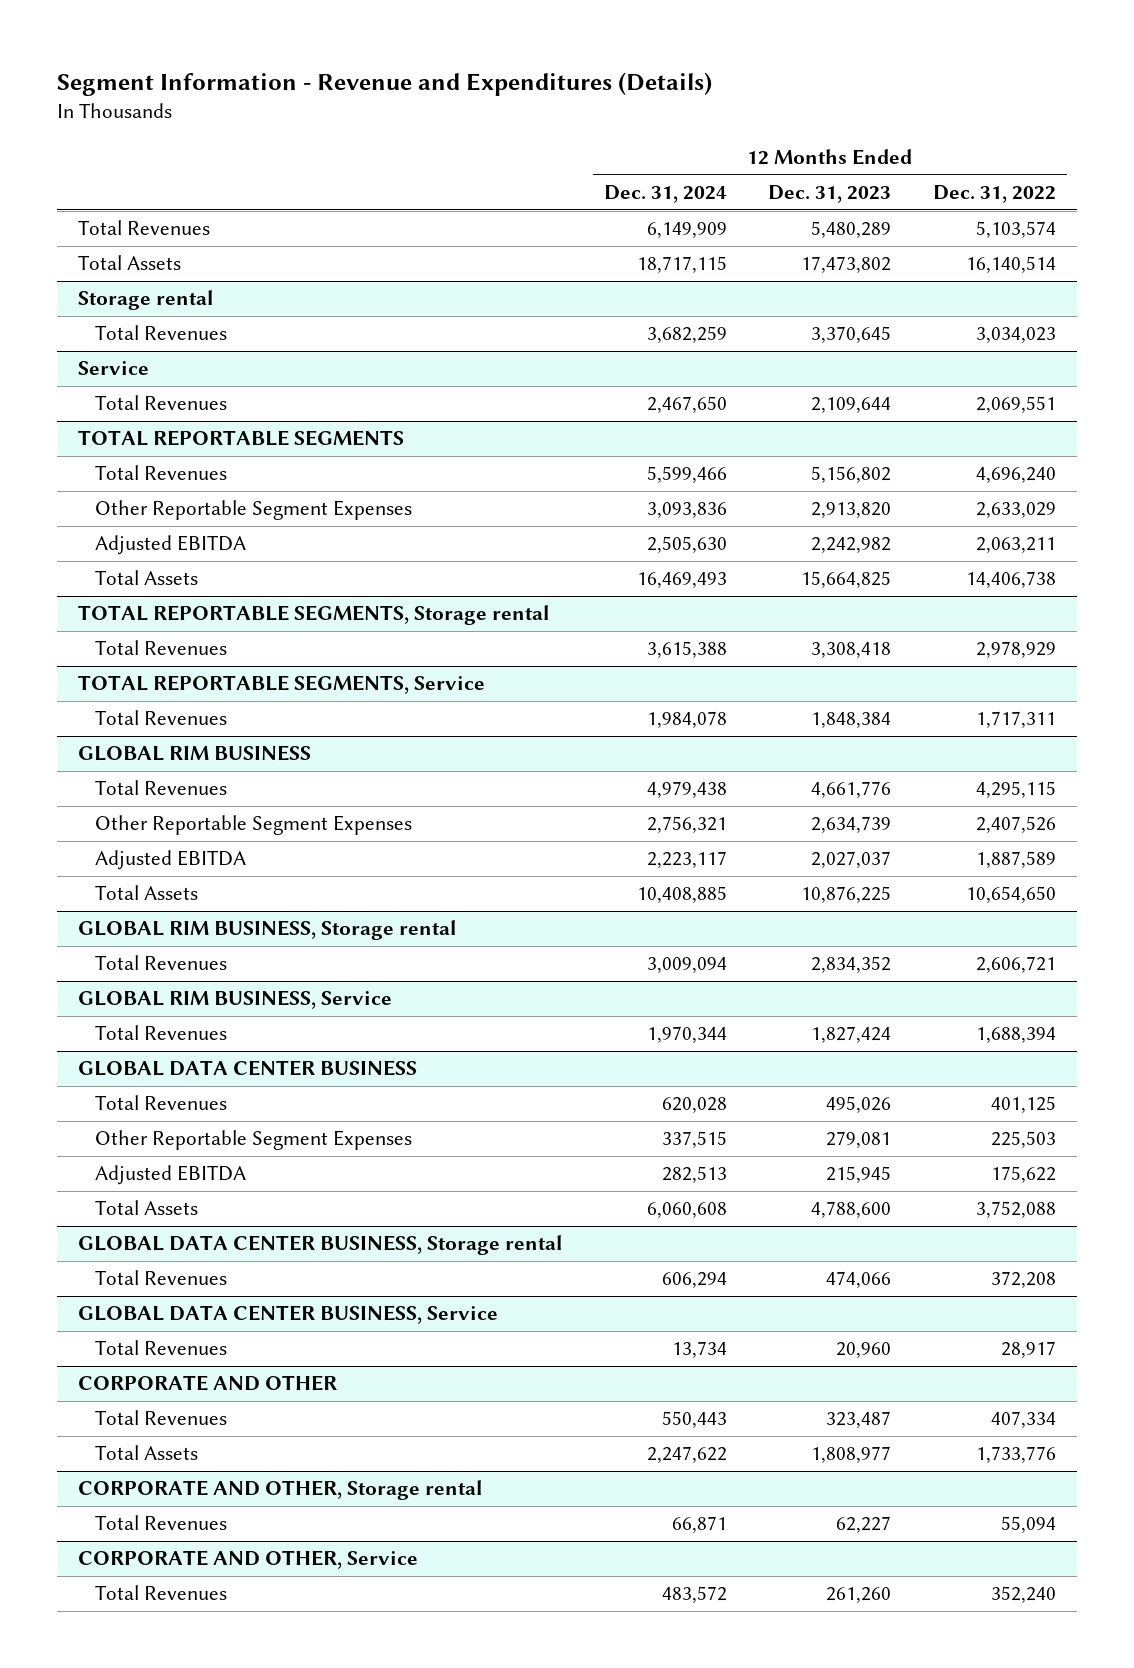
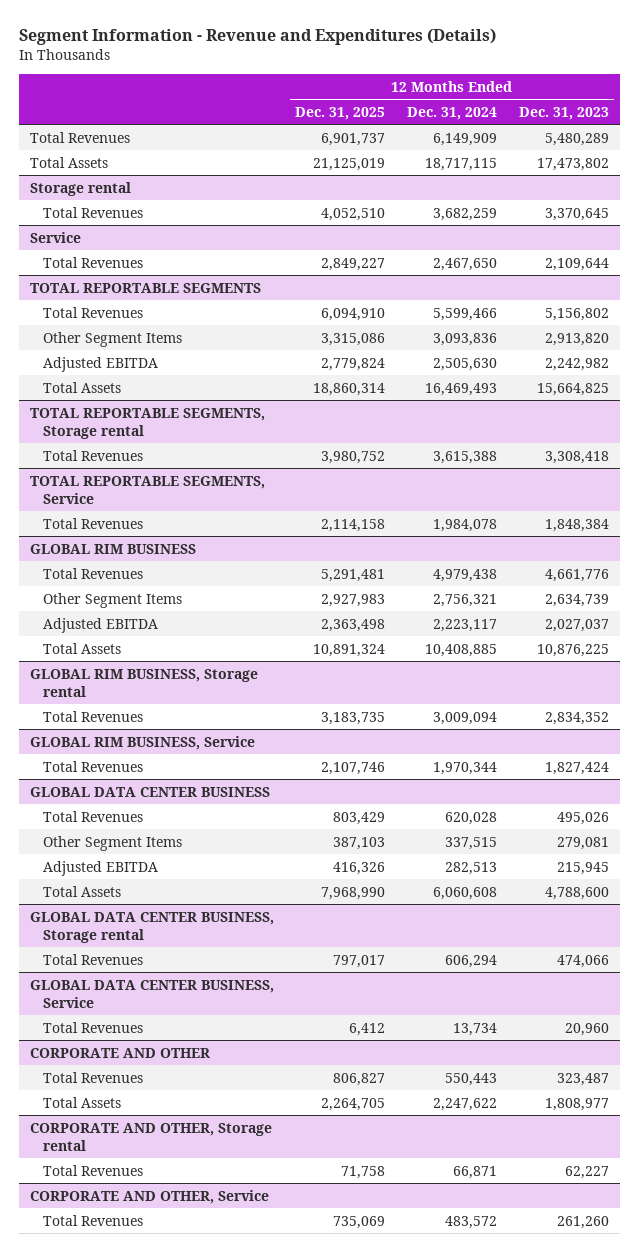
- | 12 Months Ended Dec. 31, 2024 | 12 Months Ended Dec. 31, 2023 | 12 Months Ended Dec. 31, 2022
+ | 12 Months Ended Dec. 31, 2025 | 12 Months Ended Dec. 31, 2024 | 12 Months Ended Dec. 31, 2023
@ TOTAL REPORTABLE SEGMENTS
- Other Reportable Segment Expenses | 3,093,836 | 2,913,820 | 2,633,029
+ Other Segment Items | 3,315,086 | 3,093,836 | 2,913,820
@ GLOBAL RIM BUSINESS
- Other Reportable Segment Expenses | 2,756,321 | 2,634,739 | 2,407,526
+ Other Segment Items | 2,927,983 | 2,756,321 | 2,634,739
@ GLOBAL DATA CENTER BUSINESS
- Other Reportable Segment Expenses | 337,515 | 279,081 | 225,503
+ Other Segment Items | 387,103 | 337,515 | 279,081

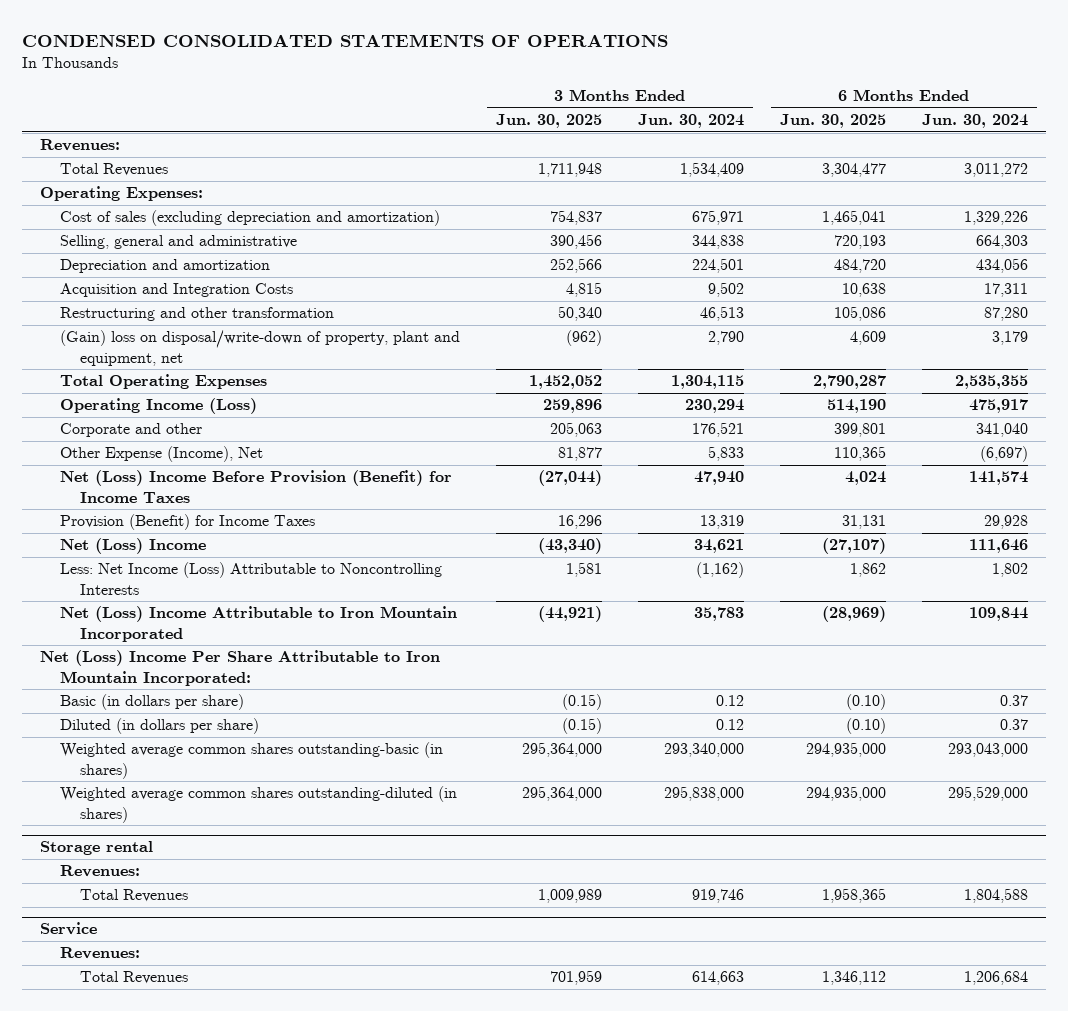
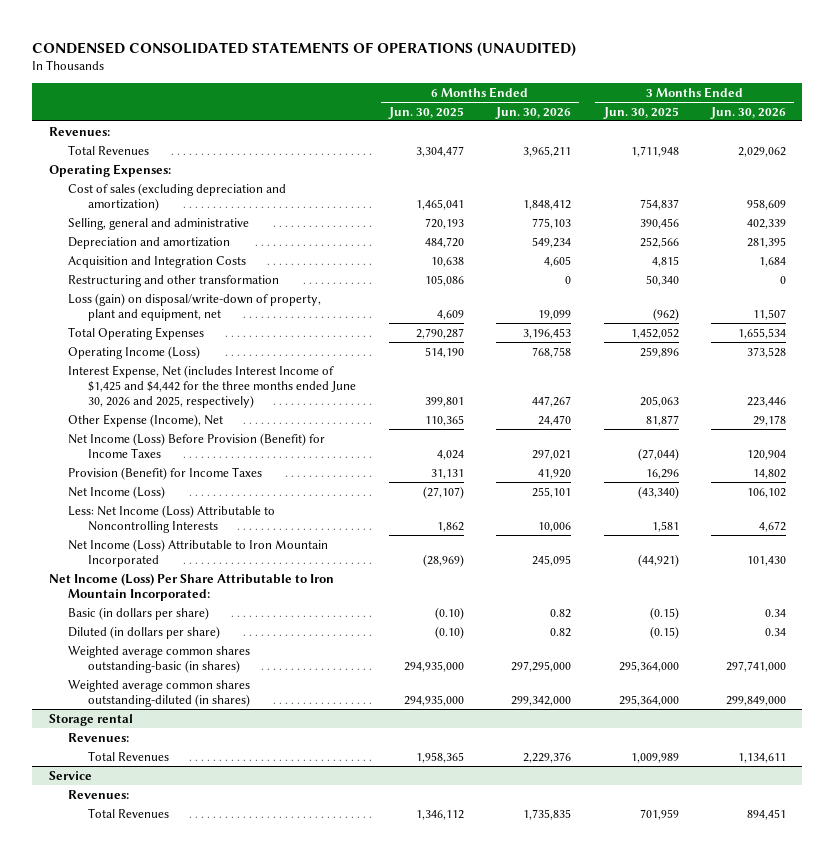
- CONDENSED CONSOLIDATED STATEMENTS OF OPERATIONS
+ CONDENSED CONSOLIDATED STATEMENTS OF OPERATIONS (UNAUDITED)
- | 3 Months Ended Jun. 30, 2025 | 3 Months Ended Jun. 30, 2024 | 6 Months Ended Jun. 30, 2025 | 6 Months Ended Jun. 30, 2024
+ | 6 Months Ended Jun. 30, 2025 | 6 Months Ended Jun. 30, 2026 | 3 Months Ended Jun. 30, 2025 | 3 Months Ended Jun. 30, 2026
- (Gain) loss on disposal/write-down of property, plant and equipment, net | (962) | 2,790 | 4,609 | 3,179
+ Loss (gain) on disposal/write-down of property, plant and equipment, net | 4,609 | 19,099 | (962) | 11,507
- Corporate and other | 205,063 | 176,521 | 399,801 | 341,040
+ Interest Expense, Net (includes Interest Income of $1,425 and $4,442 for the three months ended June 30, 2026 and 2025, respectively) | 399,801 | 447,267 | 205,063 | 223,446
- Net (Loss) Income Before Provision (Benefit) for Income Taxes | (27,044) | 47,940 | 4,024 | 141,574
+ Net Income (Loss) Before Provision (Benefit) for Income Taxes | 4,024 | 297,021 | (27,044) | 120,904
- Net (Loss) Income | (43,340) | 34,621 | (27,107) | 111,646
+ Net Income (Loss) | (27,107) | 255,101 | (43,340) | 106,102
- Net (Loss) Income Attributable to Iron Mountain Incorporated | (44,921) | 35,783 | (28,969) | 109,844
- Net (Loss) Income Per Share Attributable to Iron Mountain Incorporated:
+ Net Income (Loss) Attributable to Iron Mountain Incorporated | (28,969) | 245,095 | (44,921) | 101,430
+ Net Income (Loss) Per Share Attributable to Iron Mountain Incorporated:

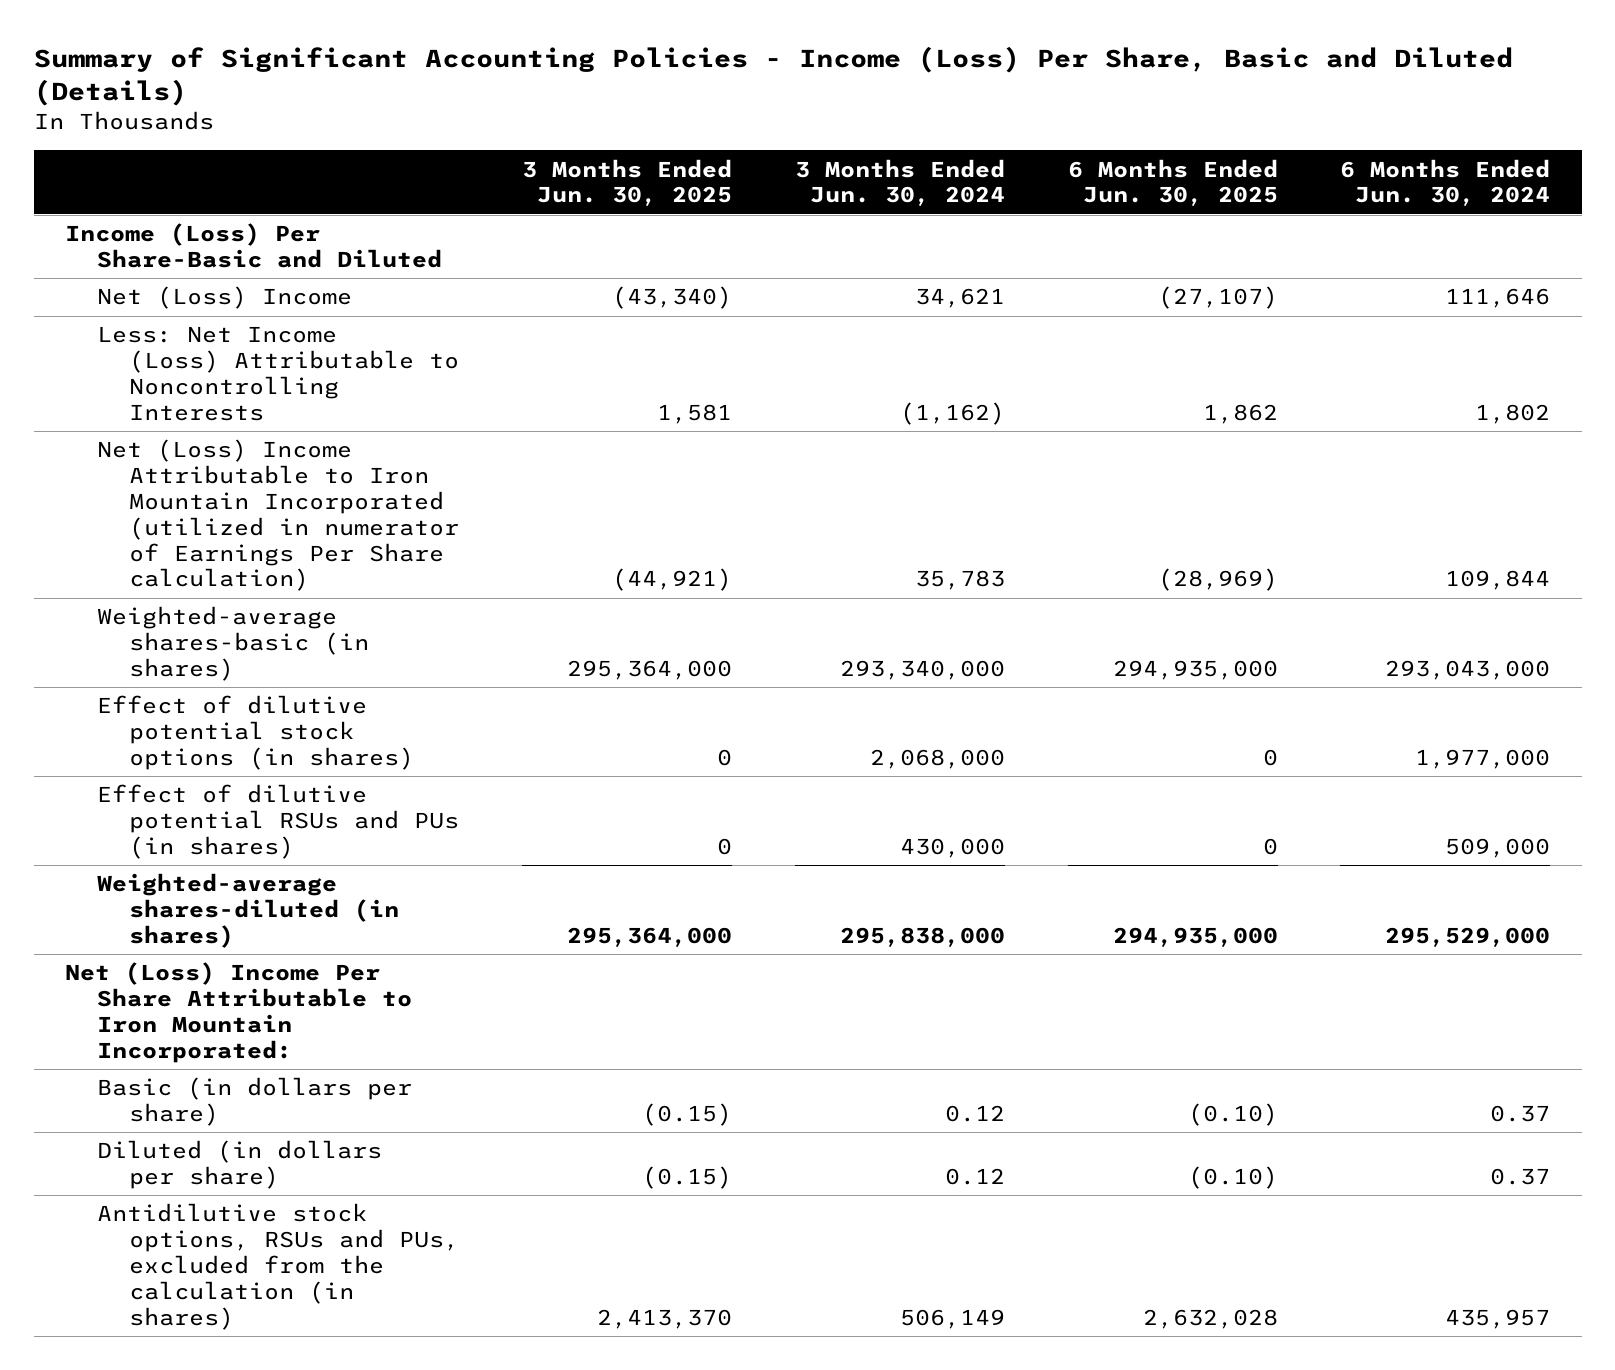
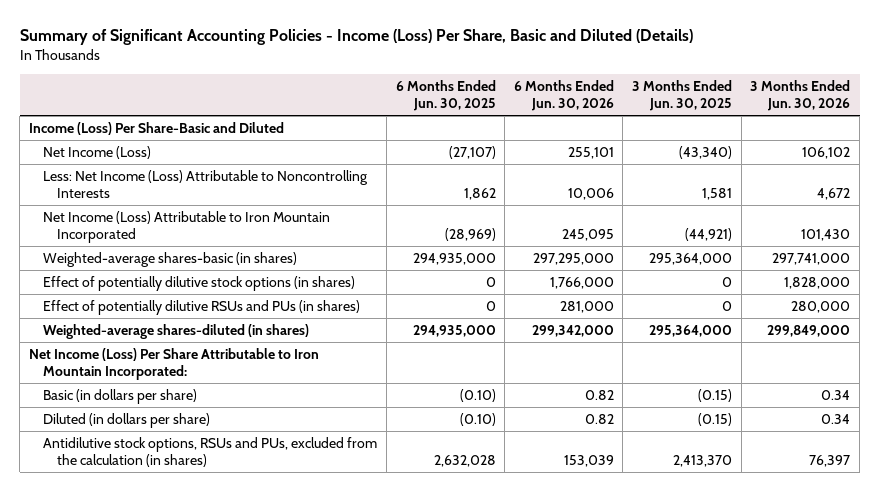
- | 3 Months Ended Jun. 30, 2025 | 3 Months Ended Jun. 30, 2024 | 6 Months Ended Jun. 30, 2025 | 6 Months Ended Jun. 30, 2024
+ | 6 Months Ended Jun. 30, 2025 | 6 Months Ended Jun. 30, 2026 | 3 Months Ended Jun. 30, 2025 | 3 Months Ended Jun. 30, 2026
- Net (Loss) Income | (43,340) | 34,621 | (27,107) | 111,646
+ Net Income (Loss) | (27,107) | 255,101 | (43,340) | 106,102
- Net (Loss) Income Attributable to Iron Mountain Incorporated (utilized in numerator of Earnings Per Share calculation) | (44,921) | 35,783 | (28,969) | 109,844
+ Net Income (Loss) Attributable to Iron Mountain Incorporated | (28,969) | 245,095 | (44,921) | 101,430
- Effect of dilutive potential stock options (in shares) | 0 | 2,068,000 | 0 | 1,977,000
- Effect of dilutive potential RSUs and PUs (in shares) | 0 | 430,000 | 0 | 509,000
+ Effect of potentially dilutive stock options (in shares) | 0 | 1,766,000 | 0 | 1,828,000
+ Effect of potentially dilutive RSUs and PUs (in shares) | 0 | 281,000 | 0 | 280,000
- Net (Loss) Income Per Share Attributable to Iron Mountain Incorporated:
+ Net Income (Loss) Per Share Attributable to Iron Mountain Incorporated:

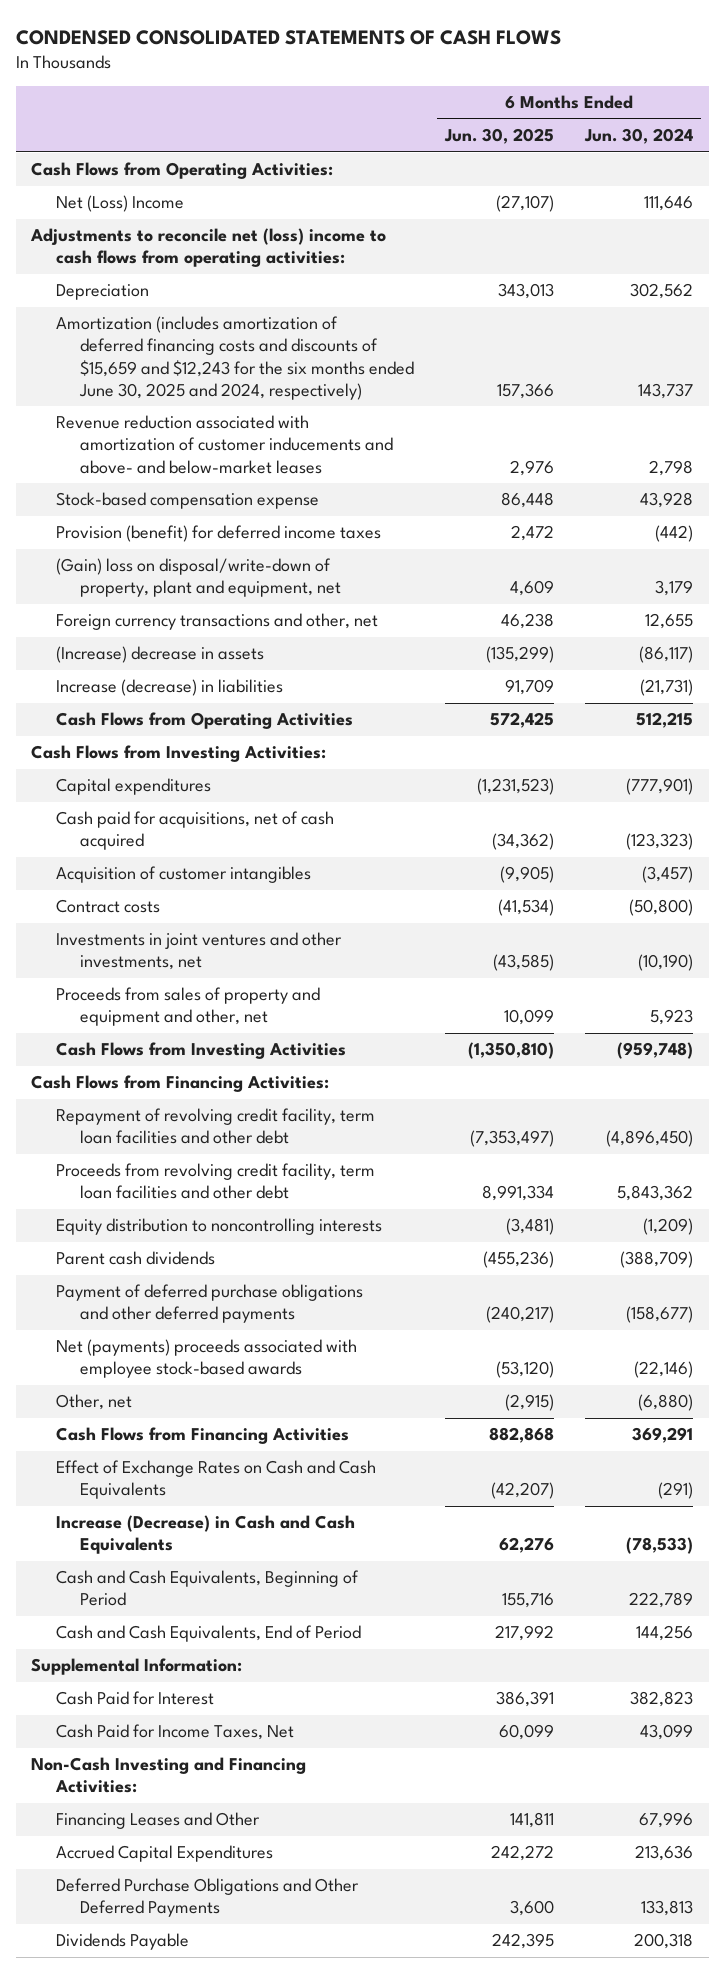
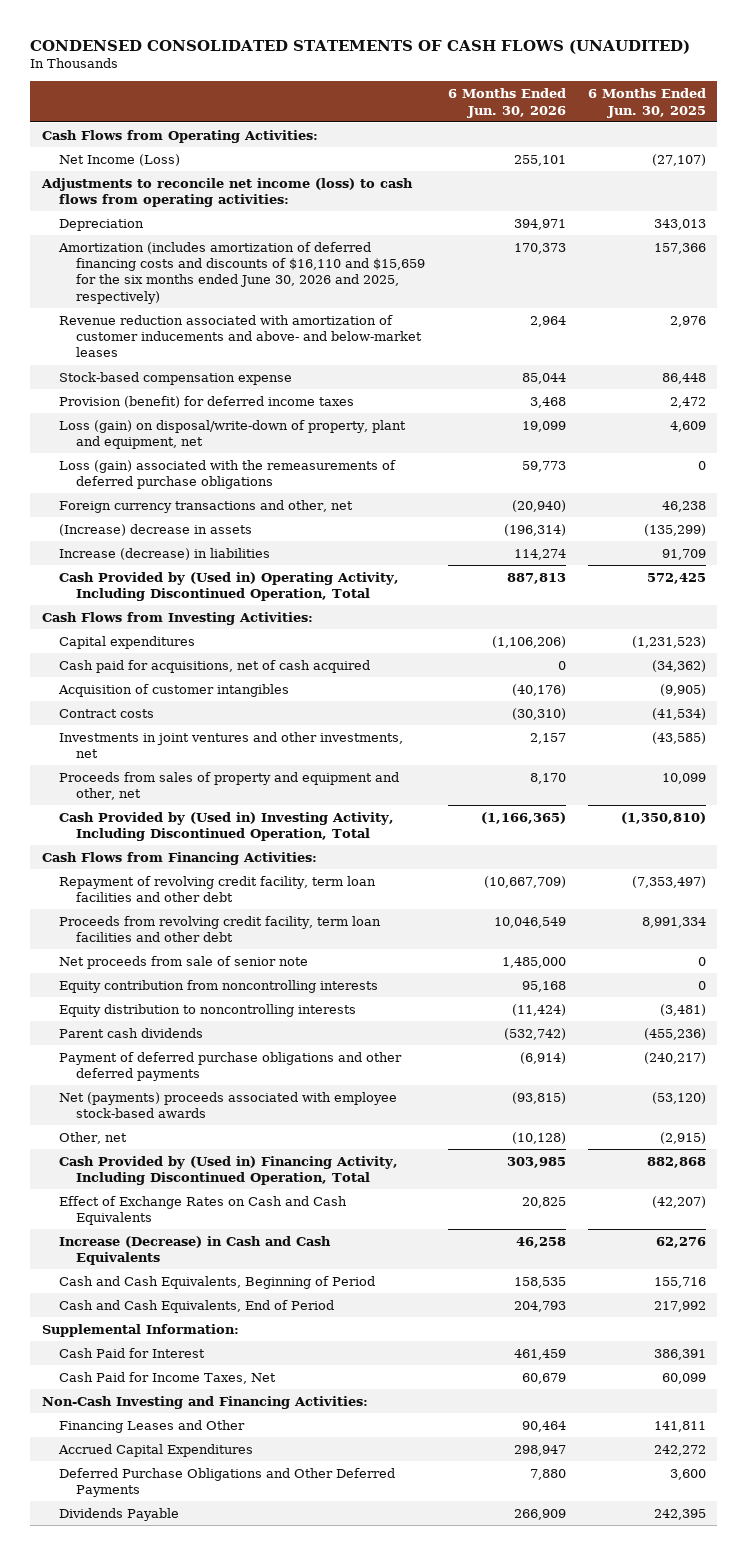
- CONDENSED CONSOLIDATED STATEMENTS OF CASH FLOWS
+ CONDENSED CONSOLIDATED STATEMENTS OF CASH FLOWS (UNAUDITED)
- | 6 Months Ended Jun. 30, 2025 | 6 Months Ended Jun. 30, 2024
+ | 6 Months Ended Jun. 30, 2026 | 6 Months Ended Jun. 30, 2025
- Net (Loss) Income | (27,107) | 111,646
- Adjustments to reconcile net (loss) income to cash flows from operating activities:
+ Net Income (Loss) | 255,101 | (27,107)
+ Adjustments to reconcile net income (loss) to cash flows from operating activities:
- Amortization (includes amortization of deferred financing costs and discounts of $15,659 and $12,243 for the six months ended June 30, 2025 and 2024, respectively) | 157,366 | 143,737
+ Amortization (includes amortization of deferred financing costs and discounts of $16,110 and $15,659 for the six months ended June 30, 2026 and 2025, respectively) | 170,373 | 157,366
- (Gain) loss on disposal/write-down of property, plant and equipment, net | 4,609 | 3,179
+ Loss (gain) on disposal/write-down of property, plant and equipment, net | 19,099 | 4,609
+ Loss (gain) associated with the remeasurements of deferred purchase obligations | 59,773 | 0
- Cash Flows from Operating Activities | 572,425 | 512,215
+ Cash Provided by (Used in) Operating Activity, Including Discontinued Operation, Total | 887,813 | 572,425
- Cash Flows from Investing Activities | (1,350,810) | (959,748)
+ Cash Provided by (Used in) Investing Activity, Including Discontinued Operation, Total | (1,166,365) | (1,350,810)
+ Net proceeds from sale of senior note | 1,485,000 | 0
+ Equity contribution from noncontrolling interests | 95,168 | 0
- Cash Flows from Financing Activities | 882,868 | 369,291
+ Cash Provided by (Used in) Financing Activity, Including Discontinued Operation, Total | 303,985 | 882,868

